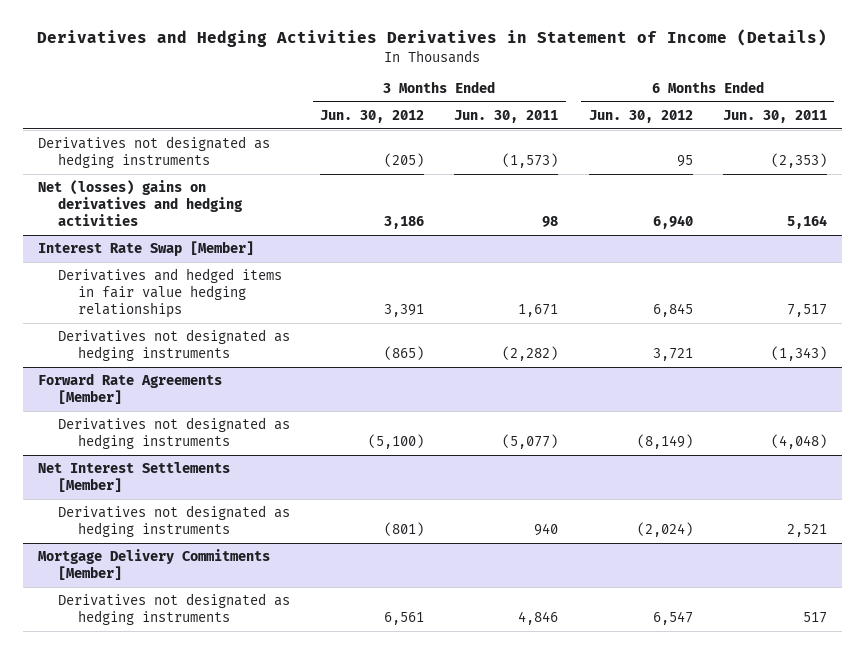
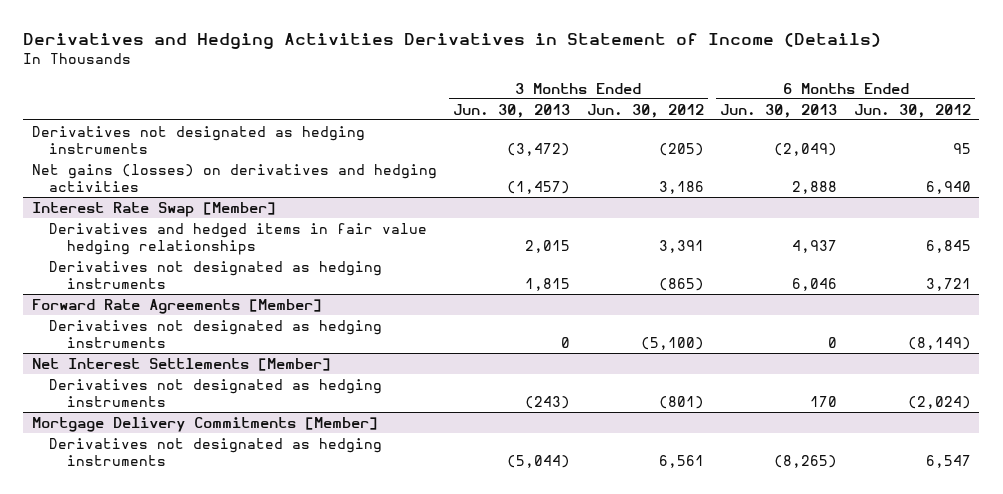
- | 3 Months Ended Jun. 30, 2012 | 3 Months Ended Jun. 30, 2011 | 6 Months Ended Jun. 30, 2012 | 6 Months Ended Jun. 30, 2011
+ | 3 Months Ended Jun. 30, 2013 | 3 Months Ended Jun. 30, 2012 | 6 Months Ended Jun. 30, 2013 | 6 Months Ended Jun. 30, 2012
- Net (losses) gains on derivatives and hedging activities | 3,186 | 98 | 6,940 | 5,164
+ Net gains (losses) on derivatives and hedging activities | (1,457) | 3,186 | 2,888 | 6,940

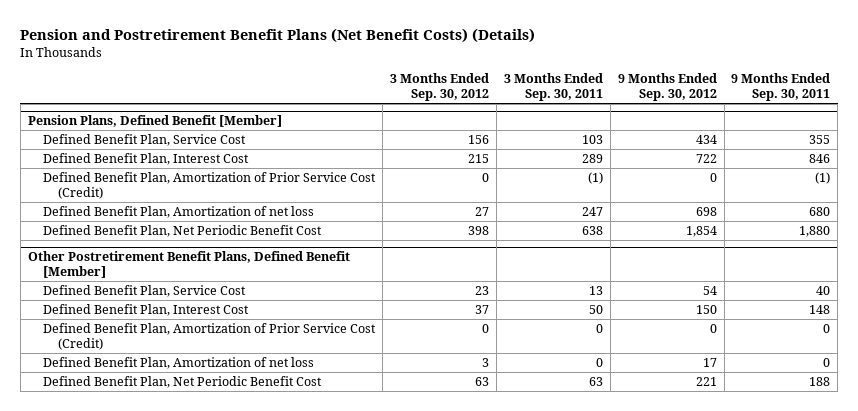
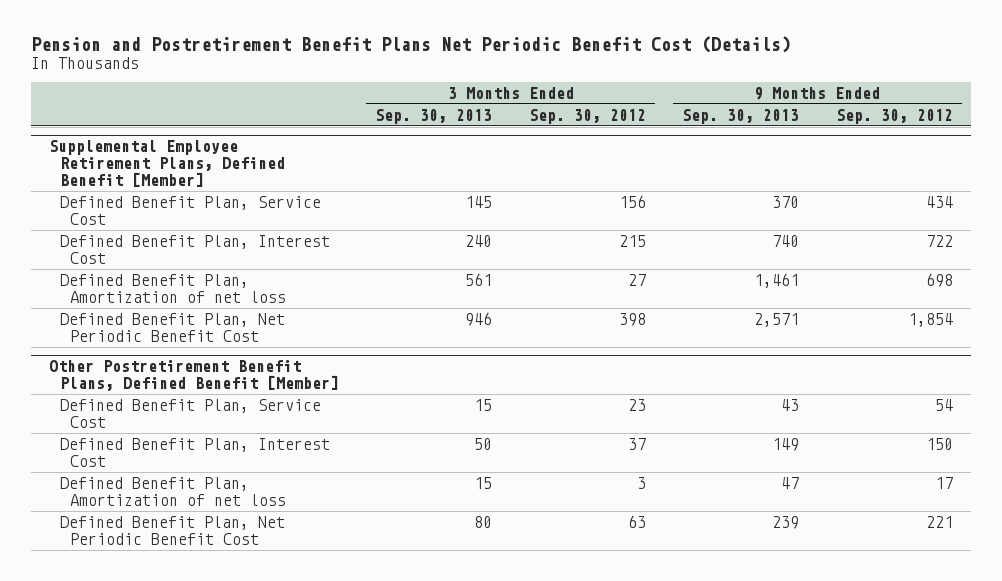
- Pension and Postretirement Benefit Plans (Net Benefit Costs) (Details)
+ Pension and Postretirement Benefit Plans Net Periodic Benefit Cost (Details)
- | 3 Months Ended Sep. 30, 2012 | 3 Months Ended Sep. 30, 2011 | 9 Months Ended Sep. 30, 2012 | 9 Months Ended Sep. 30, 2011
+ | 3 Months Ended Sep. 30, 2013 | 3 Months Ended Sep. 30, 2012 | 9 Months Ended Sep. 30, 2013 | 9 Months Ended Sep. 30, 2012
- Pension Plans, Defined Benefit [Member]
+ Supplemental Employee Retirement Plans, Defined Benefit [Member]
- Defined Benefit Plan, Amortization of Prior Service Cost (Credit) | 0 | (1) | 0 | (1)
@ Other Postretirement Benefit Plans, Defined Benefit [Member]
- Defined Benefit Plan, Amortization of Prior Service Cost (Credit) | 0 | 0 | 0 | 0

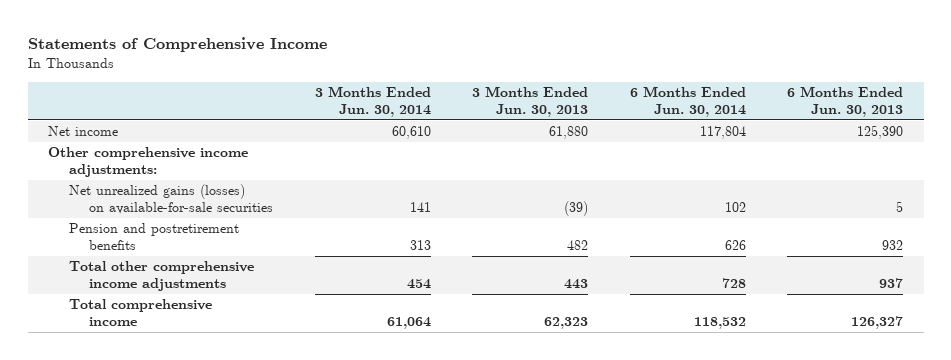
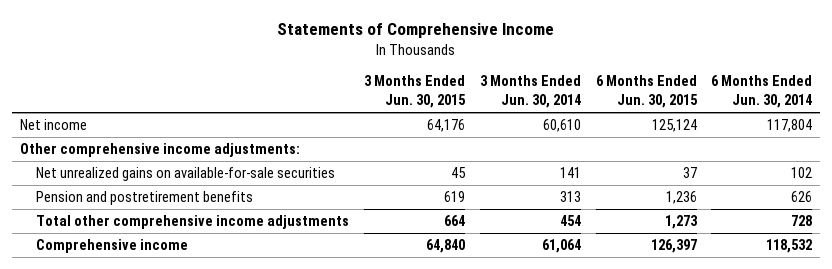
- | 3 Months Ended Jun. 30, 2014 | 3 Months Ended Jun. 30, 2013 | 6 Months Ended Jun. 30, 2014 | 6 Months Ended Jun. 30, 2013
+ | 3 Months Ended Jun. 30, 2015 | 3 Months Ended Jun. 30, 2014 | 6 Months Ended Jun. 30, 2015 | 6 Months Ended Jun. 30, 2014
- Net unrealized gains (losses) on available-for-sale securities | 141 | (39) | 102 | 5
+ Net unrealized gains on available-for-sale securities | 45 | 141 | 37 | 102
- Total comprehensive income | 61,064 | 62,323 | 118,532 | 126,327
+ Comprehensive income | 64,840 | 61,064 | 126,397 | 118,532

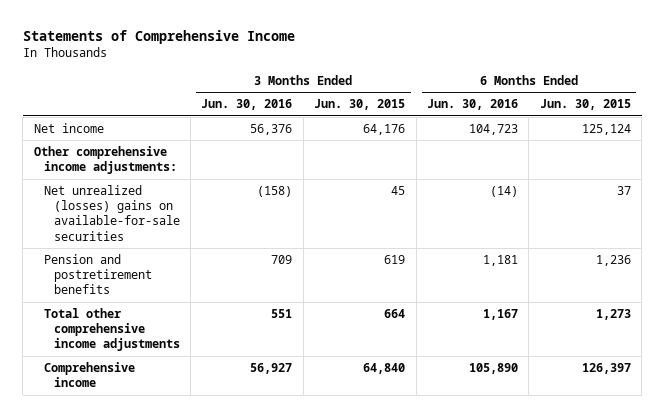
- | 3 Months Ended Jun. 30, 2015 | 3 Months Ended Jun. 30, 2014 | 6 Months Ended Jun. 30, 2015 | 6 Months Ended Jun. 30, 2014
+ | 3 Months Ended Jun. 30, 2016 | 3 Months Ended Jun. 30, 2015 | 6 Months Ended Jun. 30, 2016 | 6 Months Ended Jun. 30, 2015
- Net unrealized gains on available-for-sale securities | 45 | 141 | 37 | 102
+ Net unrealized (losses) gains on available-for-sale securities | (158) | 45 | (14) | 37

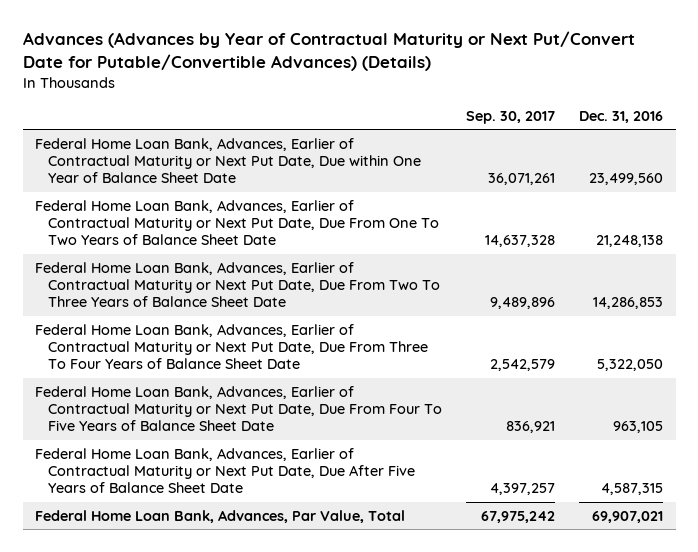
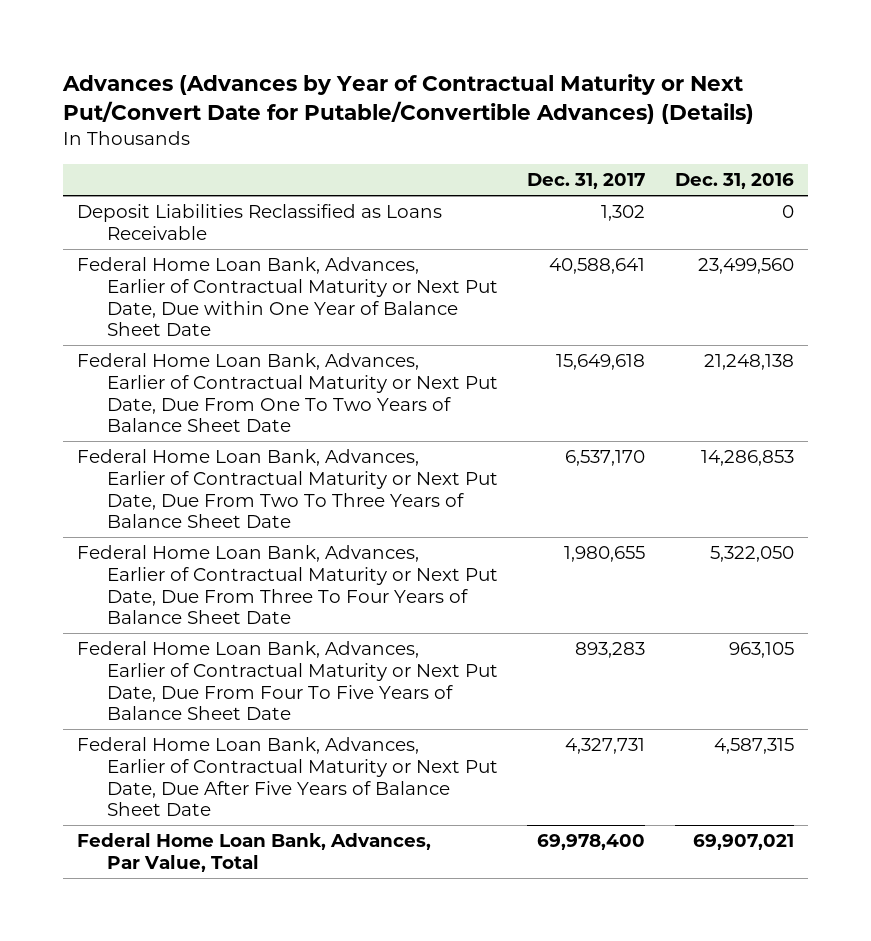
- | Sep. 30, 2017 | Dec. 31, 2016
+ | Dec. 31, 2017 | Dec. 31, 2016
+ Deposit Liabilities Reclassified as Loans Receivable | 1,302 | 0

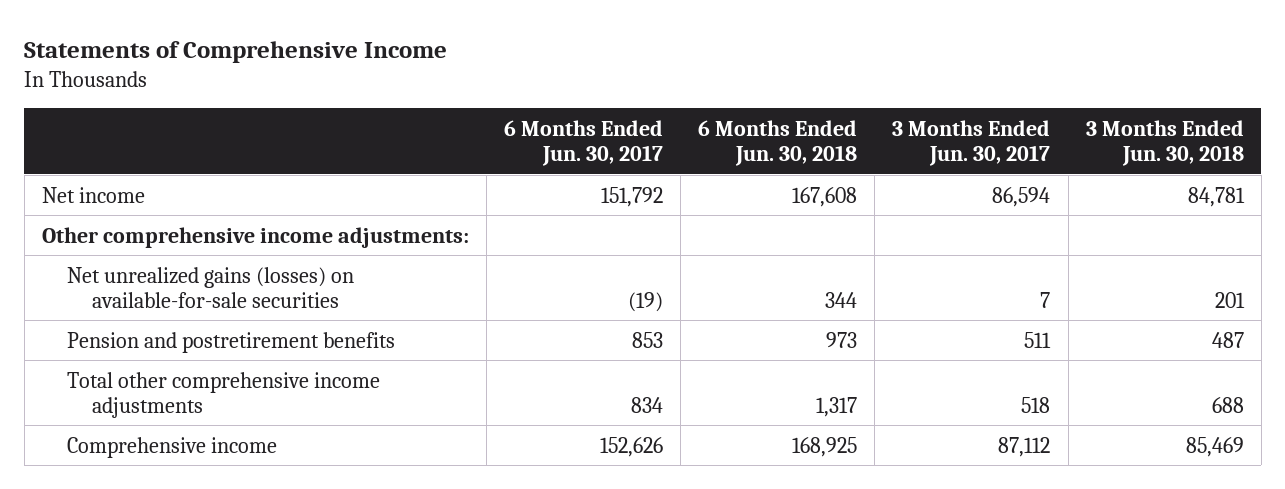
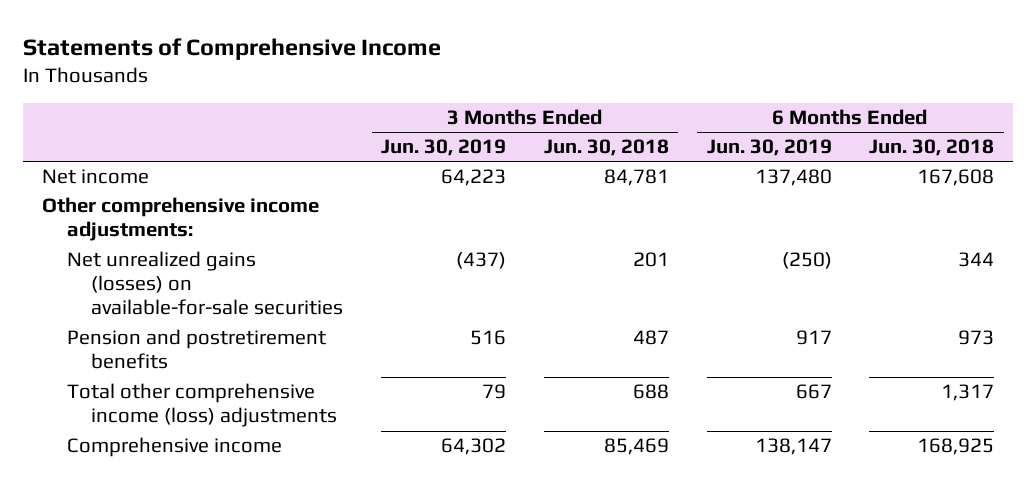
- | 6 Months Ended Jun. 30, 2017 | 6 Months Ended Jun. 30, 2018 | 3 Months Ended Jun. 30, 2017 | 3 Months Ended Jun. 30, 2018
+ | 3 Months Ended Jun. 30, 2019 | 3 Months Ended Jun. 30, 2018 | 6 Months Ended Jun. 30, 2019 | 6 Months Ended Jun. 30, 2018
- Total other comprehensive income adjustments | 834 | 1,317 | 518 | 688
+ Total other comprehensive income (loss) adjustments | 79 | 688 | 667 | 1,317

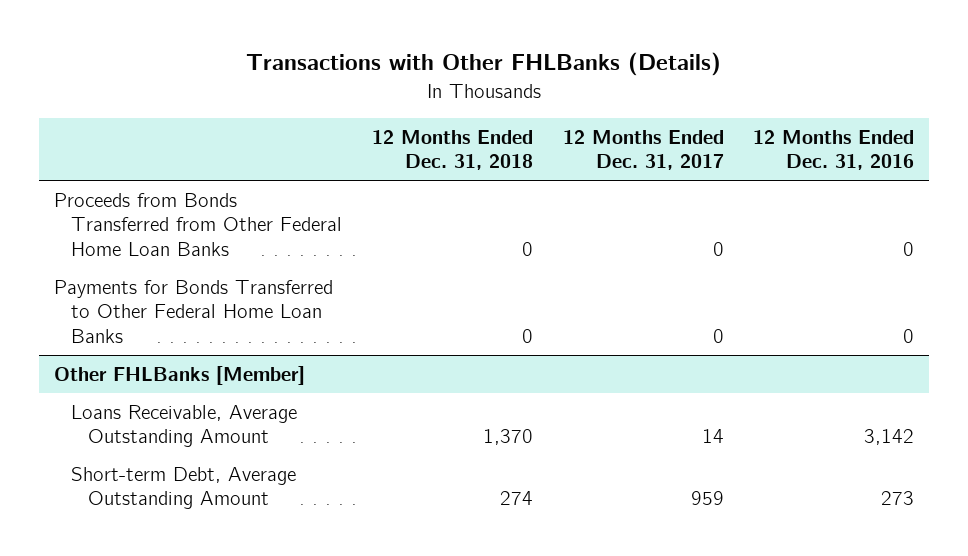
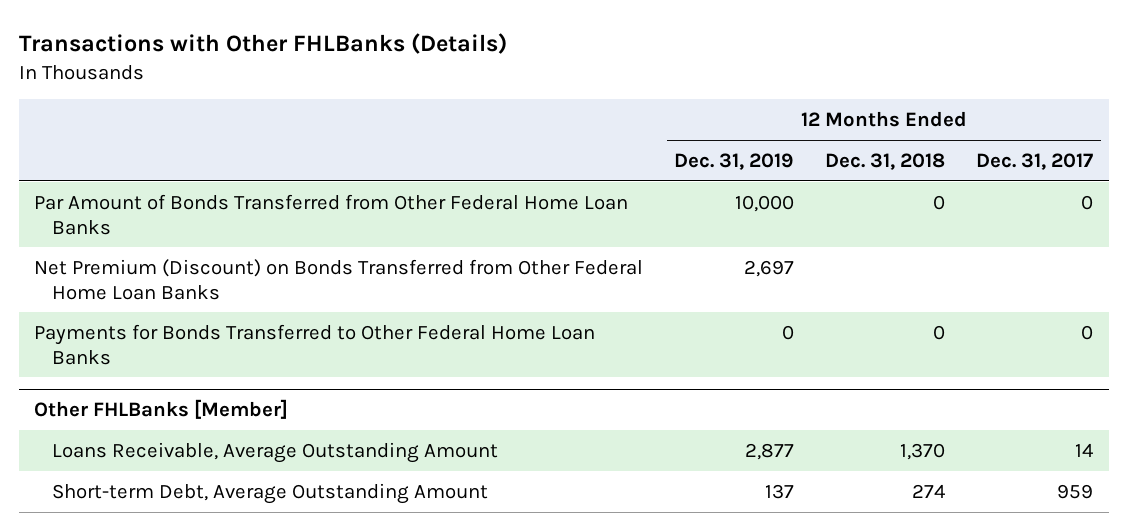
- | 12 Months Ended Dec. 31, 2018 | 12 Months Ended Dec. 31, 2017 | 12 Months Ended Dec. 31, 2016
+ | 12 Months Ended Dec. 31, 2019 | 12 Months Ended Dec. 31, 2018 | 12 Months Ended Dec. 31, 2017
- Proceeds from Bonds Transferred from Other Federal Home Loan Banks | 0 | 0 | 0
+ Par Amount of Bonds Transferred from Other Federal Home Loan Banks | 10,000 | 0 | 0
+ Net Premium (Discount) on Bonds Transferred from Other Federal Home Loan Banks | 2,697 | |

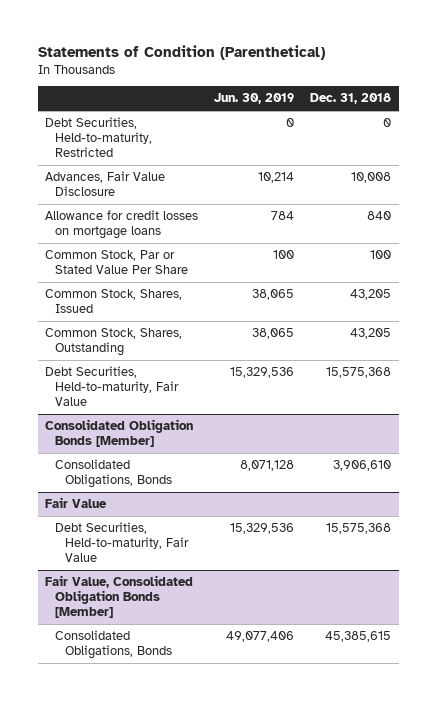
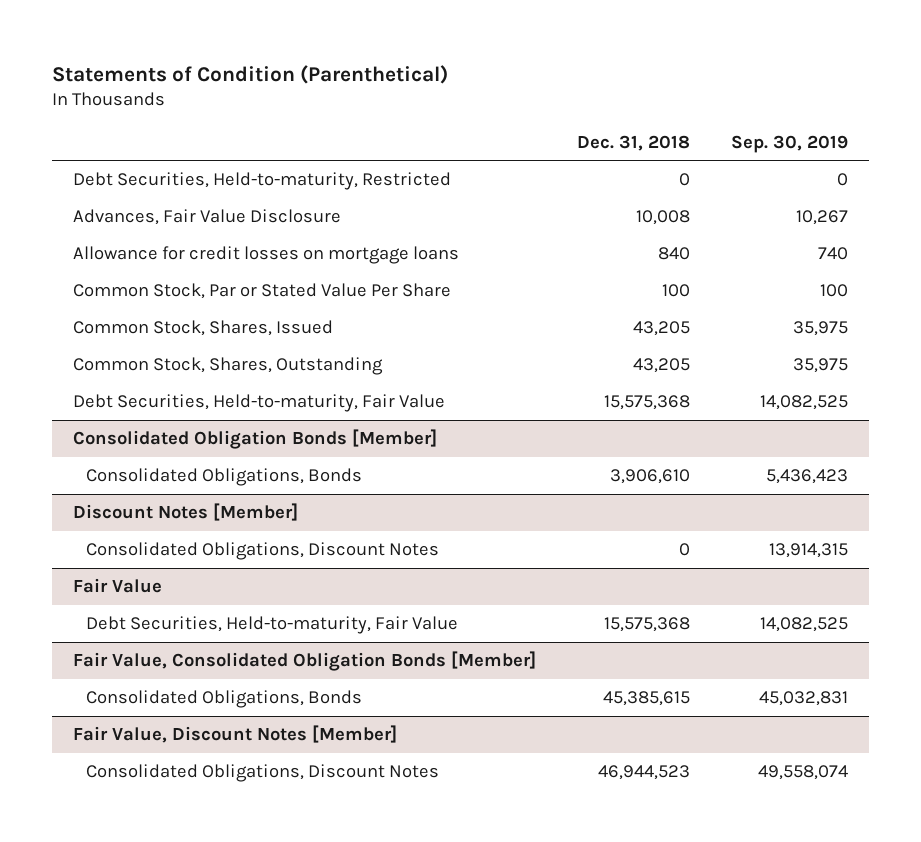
- | Jun. 30, 2019 | Dec. 31, 2018
+ | Dec. 31, 2018 | Sep. 30, 2019
+ Discount Notes [Member]
+ Consolidated Obligations, Discount Notes | 0 | 13,914,315
+ Fair Value, Discount Notes [Member]
+ Consolidated Obligations, Discount Notes | 46,944,523 | 49,558,074

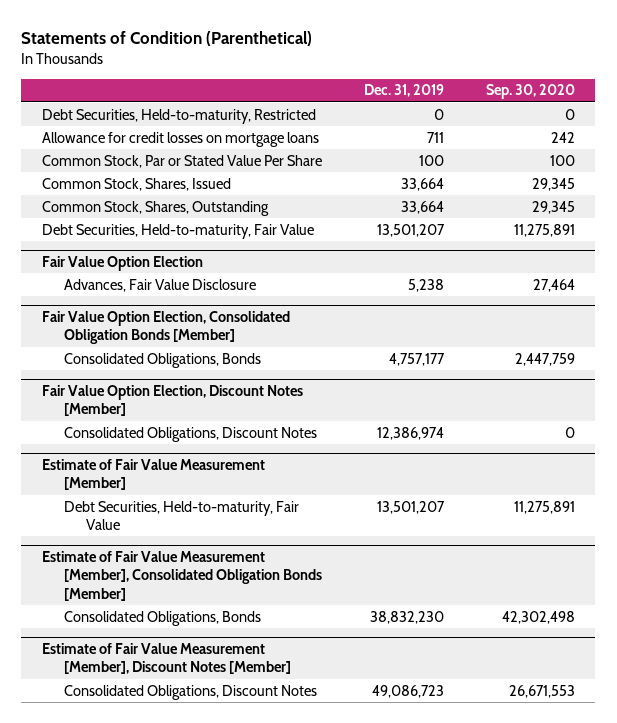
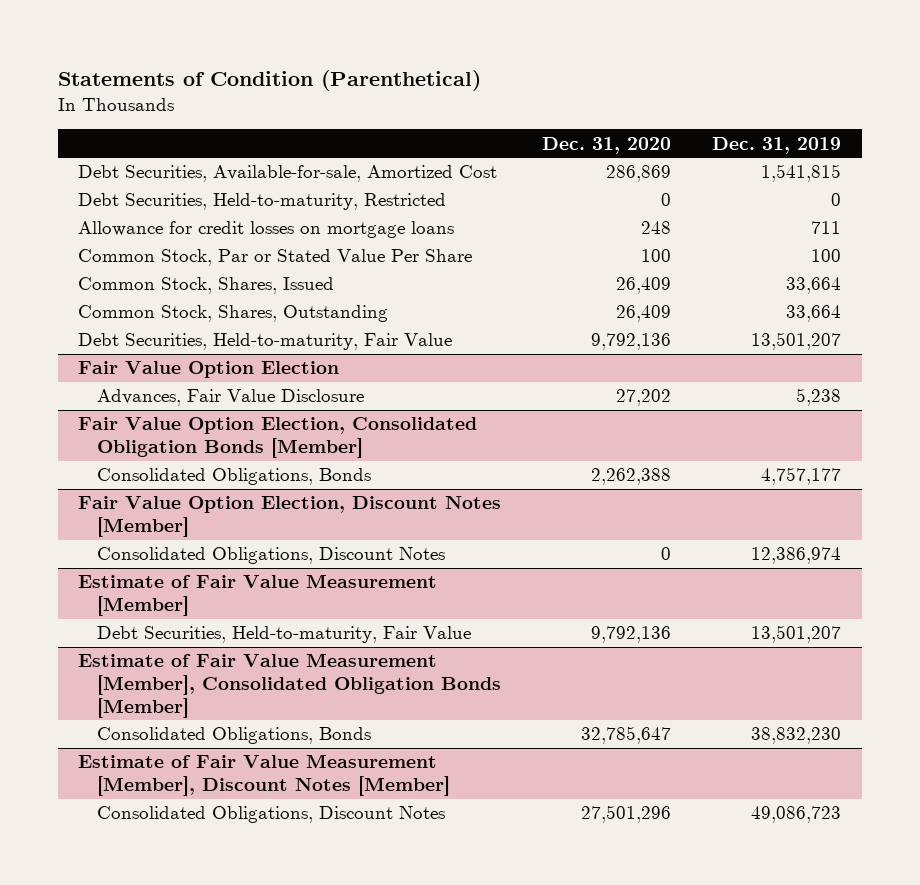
- | Dec. 31, 2019 | Sep. 30, 2020
+ | Dec. 31, 2020 | Dec. 31, 2019
+ Debt Securities, Available-for-sale, Amortized Cost | 286,869 | 1,541,815

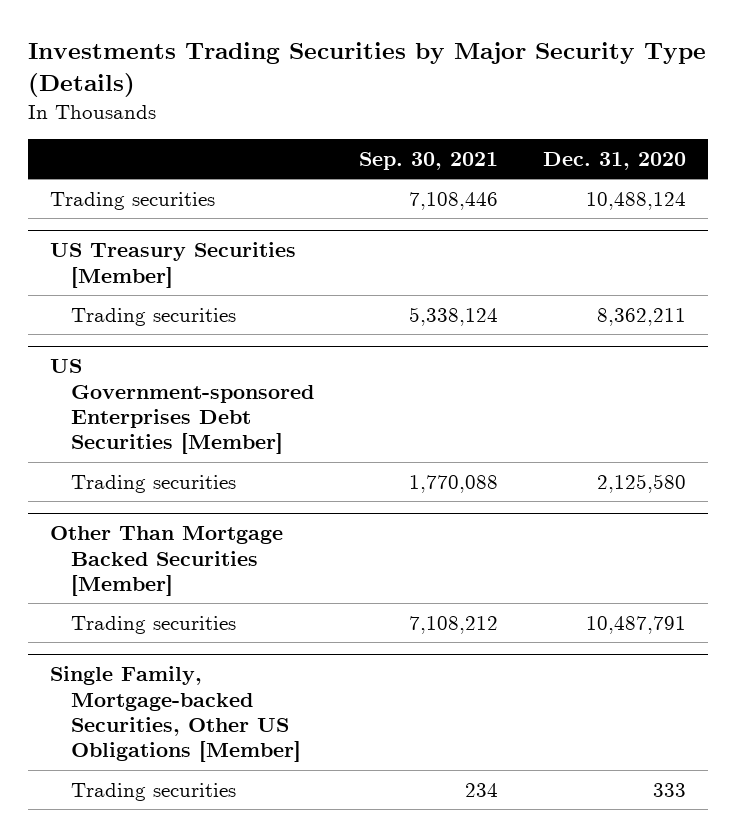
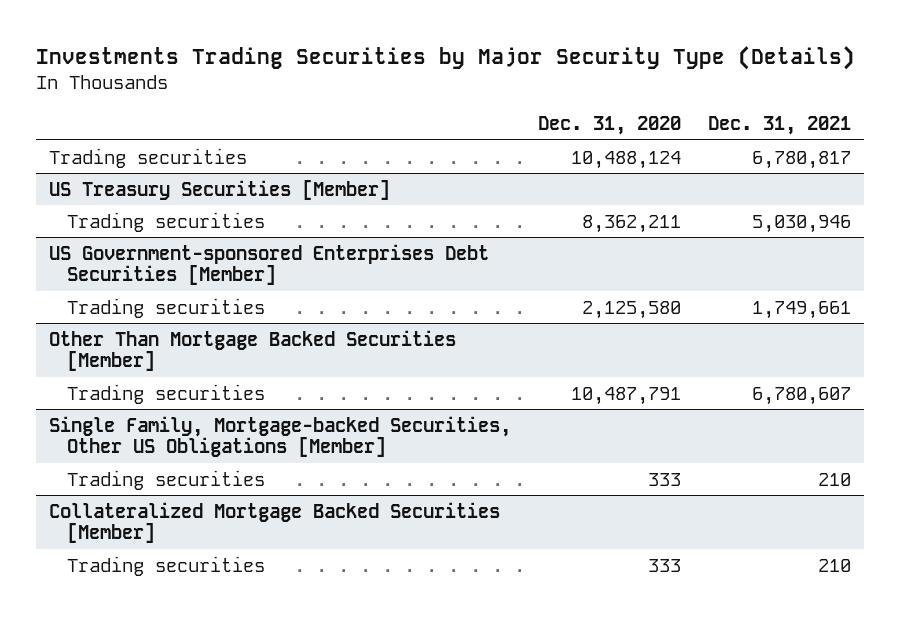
- | Sep. 30, 2021 | Dec. 31, 2020
+ | Dec. 31, 2020 | Dec. 31, 2021
+ Collateralized Mortgage Backed Securities [Member]
+ Trading securities | 333 | 210

